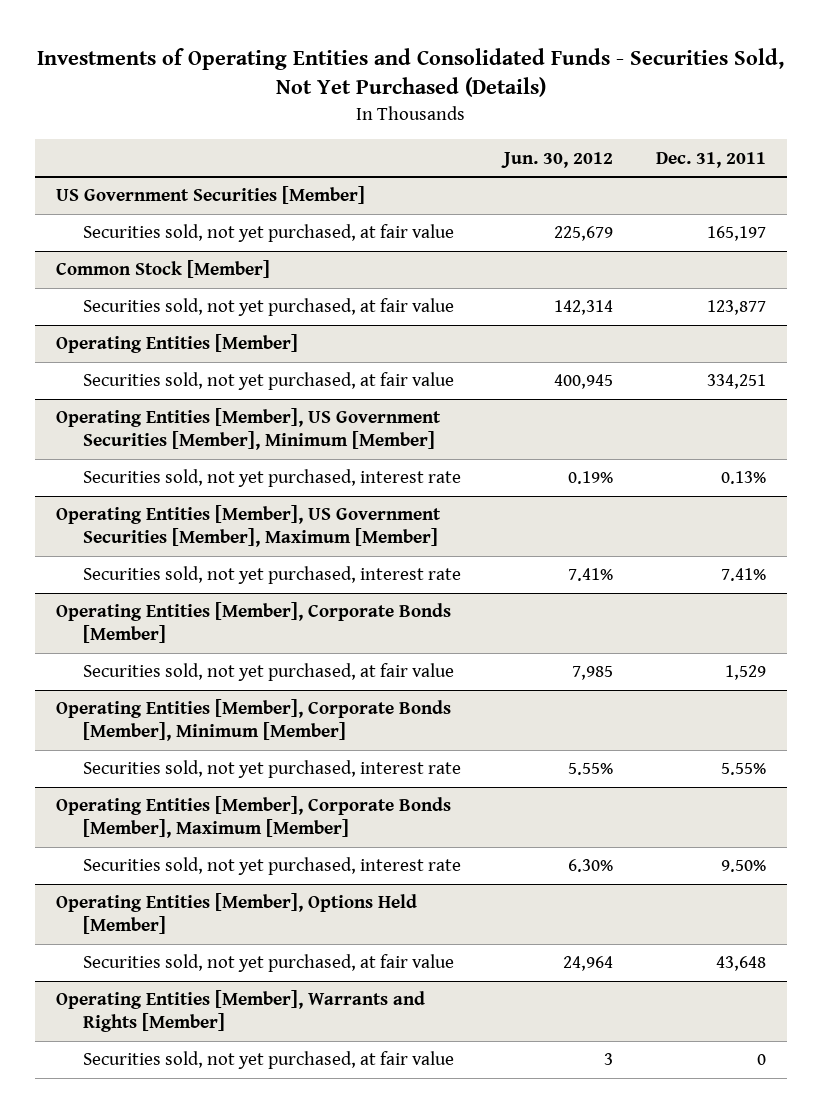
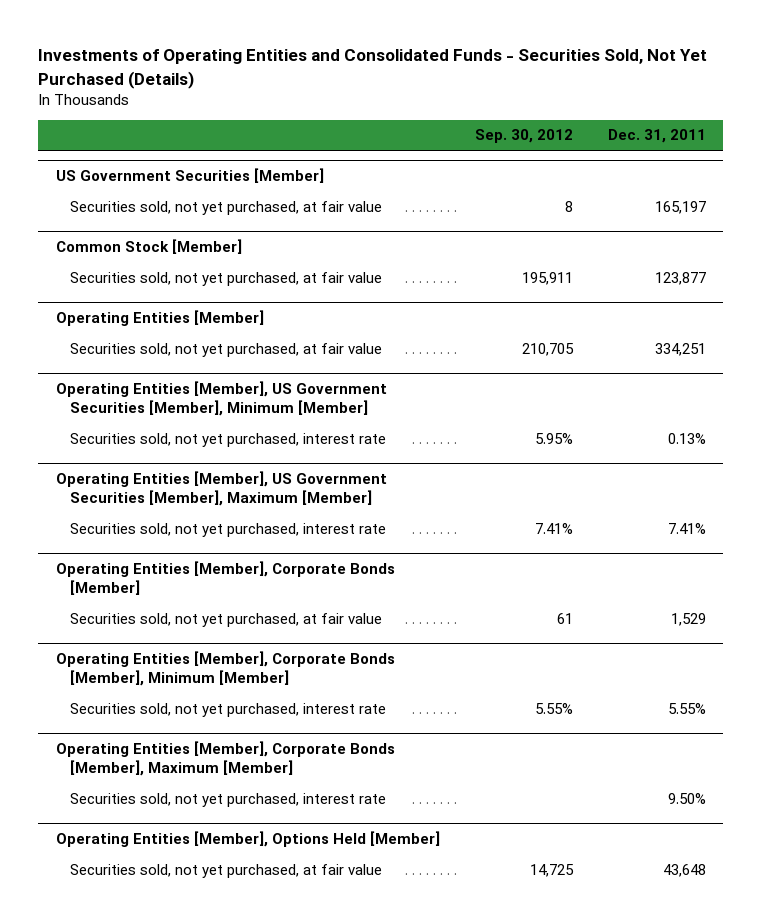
- | Jun. 30, 2012 | Dec. 31, 2011
+ | Sep. 30, 2012 | Dec. 31, 2011
- Operating Entities [Member], Warrants and Rights [Member]
- Securities sold, not yet purchased, at fair value | 3 | 0

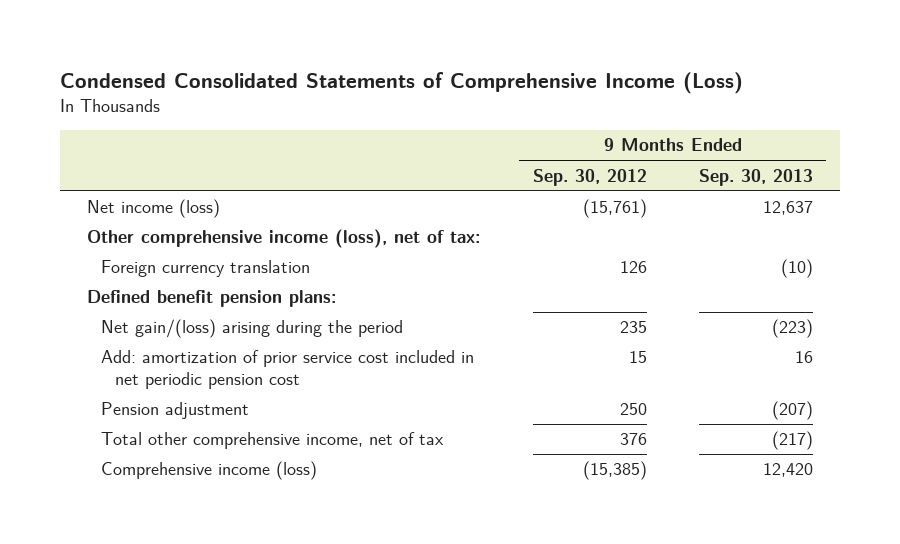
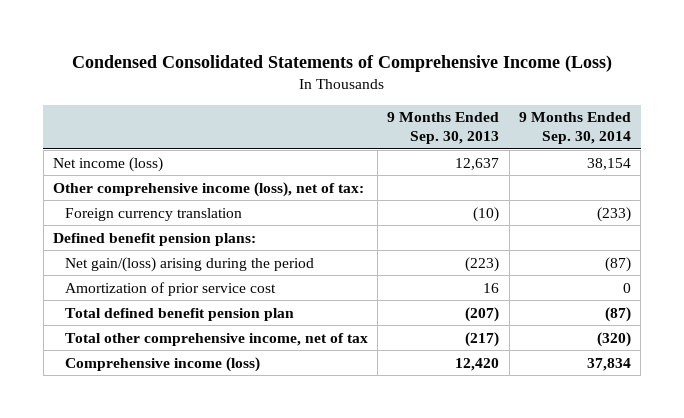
- | 9 Months Ended Sep. 30, 2012 | 9 Months Ended Sep. 30, 2013
+ | 9 Months Ended Sep. 30, 2013 | 9 Months Ended Sep. 30, 2014
- Add: amortization of prior service cost included in net periodic pension cost | 15 | 16
- Pension adjustment | 250 | (207)
+ Amortization of prior service cost | 16 | 0
+ Total defined benefit pension plan | (207) | (87)

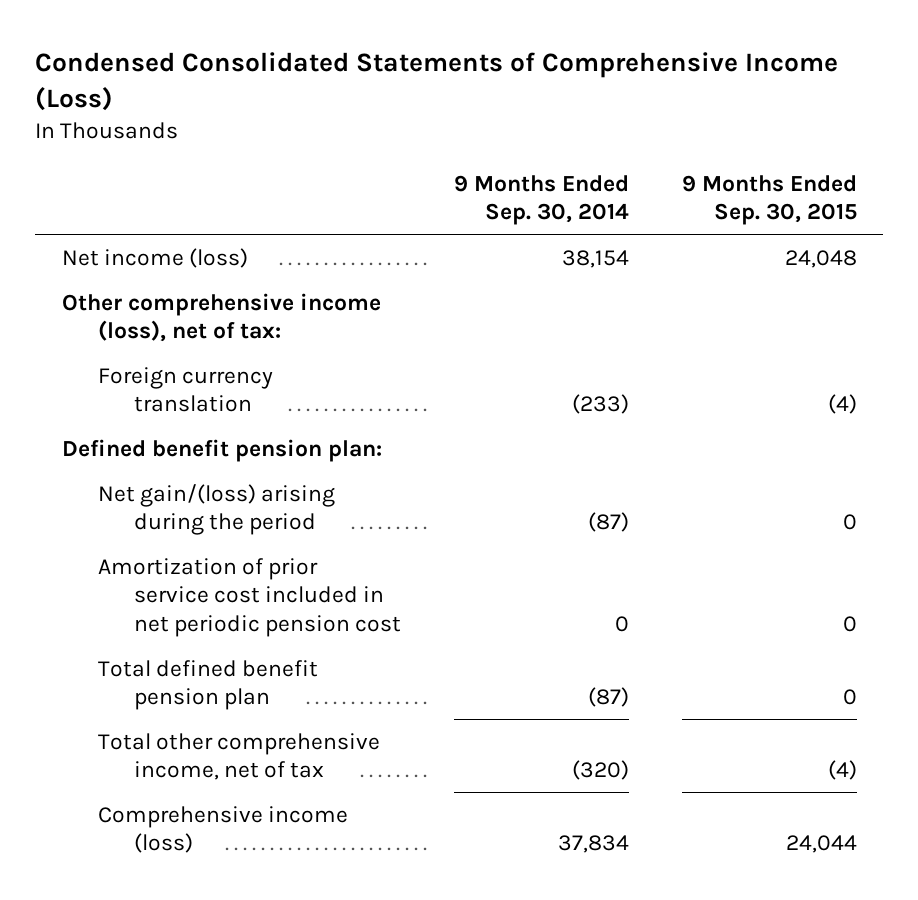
- | 9 Months Ended Sep. 30, 2013 | 9 Months Ended Sep. 30, 2014
+ | 9 Months Ended Sep. 30, 2014 | 9 Months Ended Sep. 30, 2015
- Defined benefit pension plans:
+ Defined benefit pension plan:
- Amortization of prior service cost | 16 | 0
+ Amortization of prior service cost included in net periodic pension cost | 0 | 0

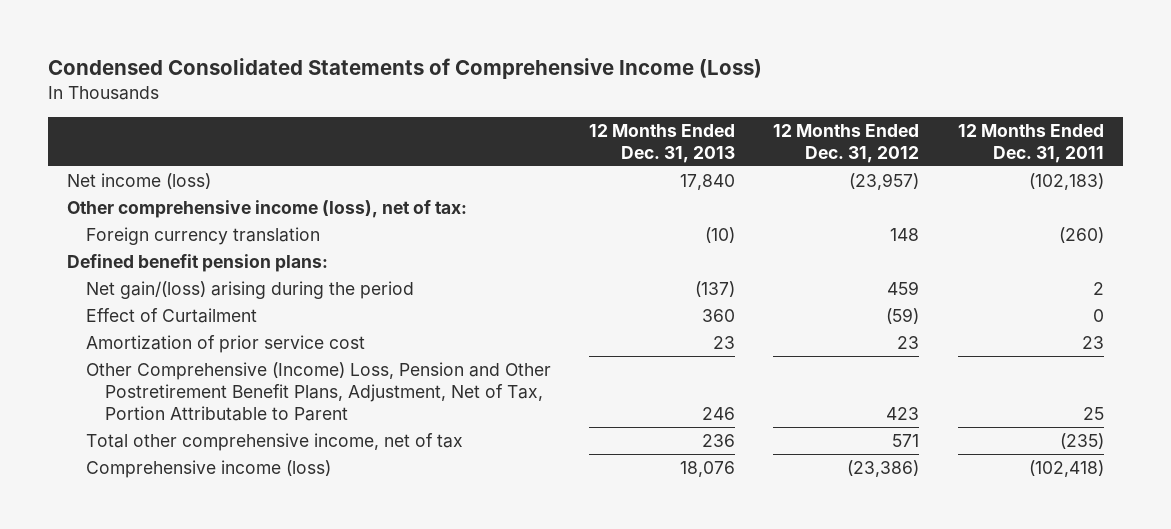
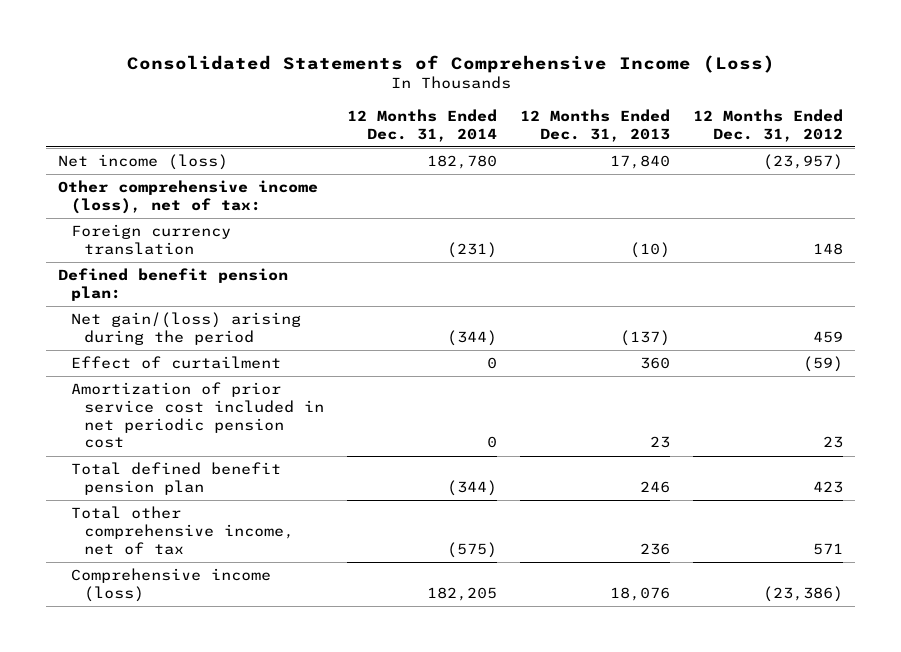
- Condensed Consolidated Statements of Comprehensive Income (Loss)
+ Consolidated Statements of Comprehensive Income (Loss)
- | 12 Months Ended Dec. 31, 2013 | 12 Months Ended Dec. 31, 2012 | 12 Months Ended Dec. 31, 2011
+ | 12 Months Ended Dec. 31, 2014 | 12 Months Ended Dec. 31, 2013 | 12 Months Ended Dec. 31, 2012
- Defined benefit pension plans:
+ Defined benefit pension plan:
- Effect of Curtailment | 360 | (59) | 0
- Amortization of prior service cost | 23 | 23 | 23
- Other Comprehensive (Income) Loss, Pension and Other Postretirement Benefit Plans, Adjustment, Net of Tax, Portion Attributable to Parent | 246 | 423 | 25
+ Effect of curtailment | 0 | 360 | (59)
+ Amortization of prior service cost included in net periodic pension cost | 0 | 23 | 23
+ Total defined benefit pension plan | (344) | 246 | 423

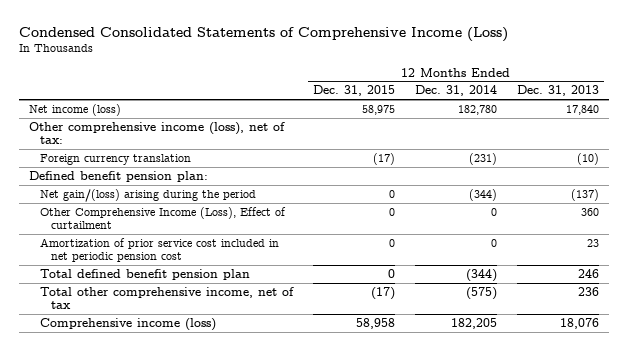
- Consolidated Statements of Comprehensive Income (Loss)
+ Condensed Consolidated Statements of Comprehensive Income (Loss)
- | 12 Months Ended Dec. 31, 2014 | 12 Months Ended Dec. 31, 2013 | 12 Months Ended Dec. 31, 2012
+ | 12 Months Ended Dec. 31, 2015 | 12 Months Ended Dec. 31, 2014 | 12 Months Ended Dec. 31, 2013
- Effect of curtailment | 0 | 360 | (59)
+ Other Comprehensive Income (Loss), Effect of curtailment | 0 | 0 | 360

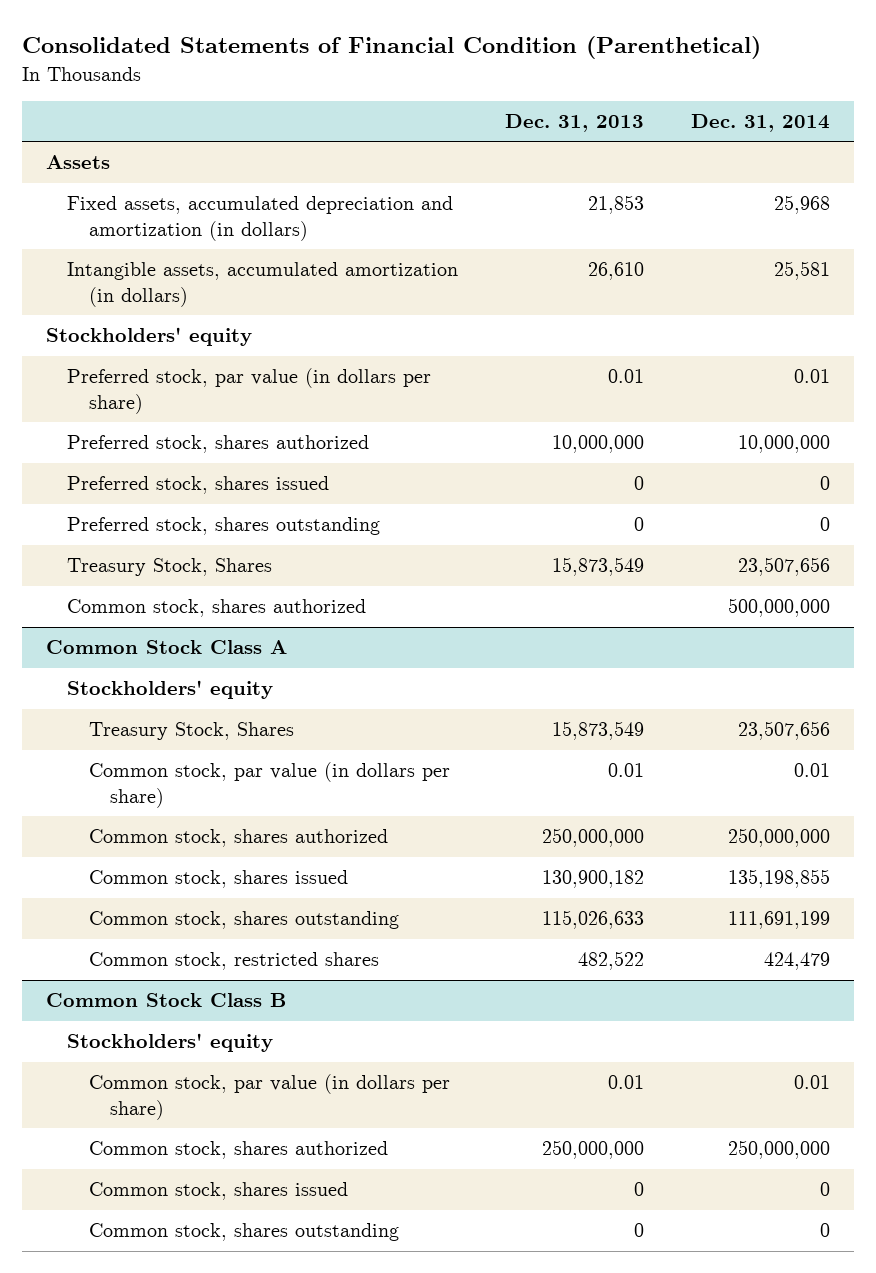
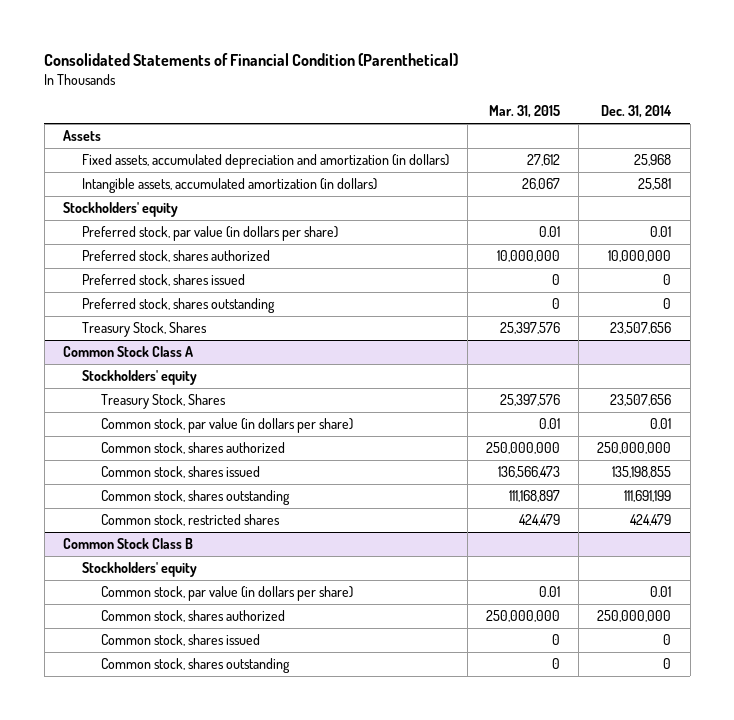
- | Dec. 31, 2013 | Dec. 31, 2014
+ | Mar. 31, 2015 | Dec. 31, 2014
- Common stock, shares authorized | | 500,000,000

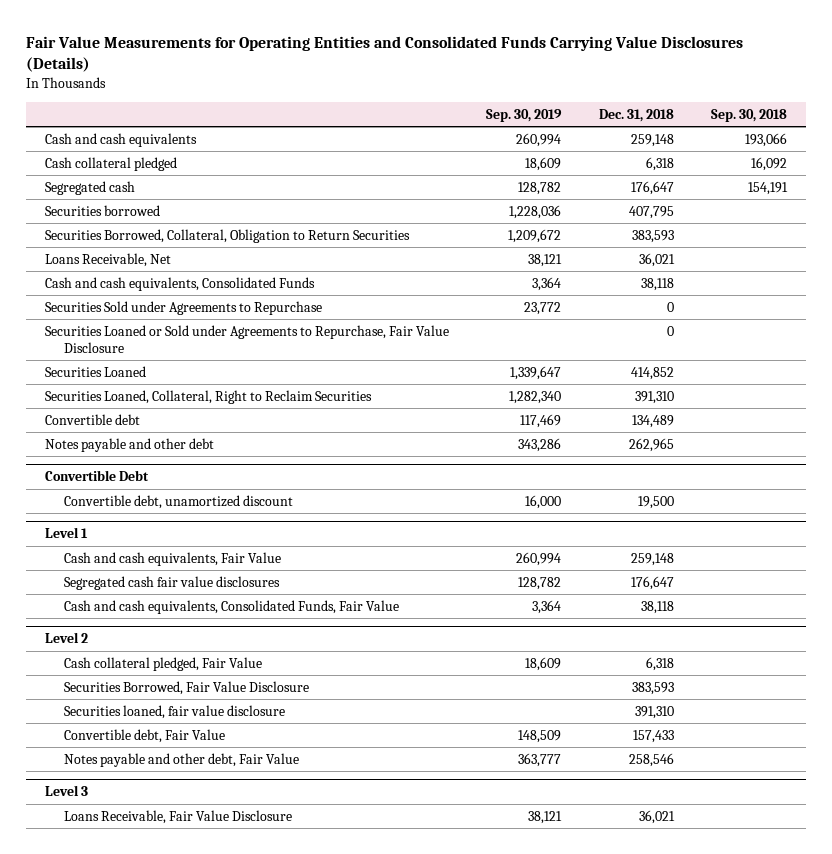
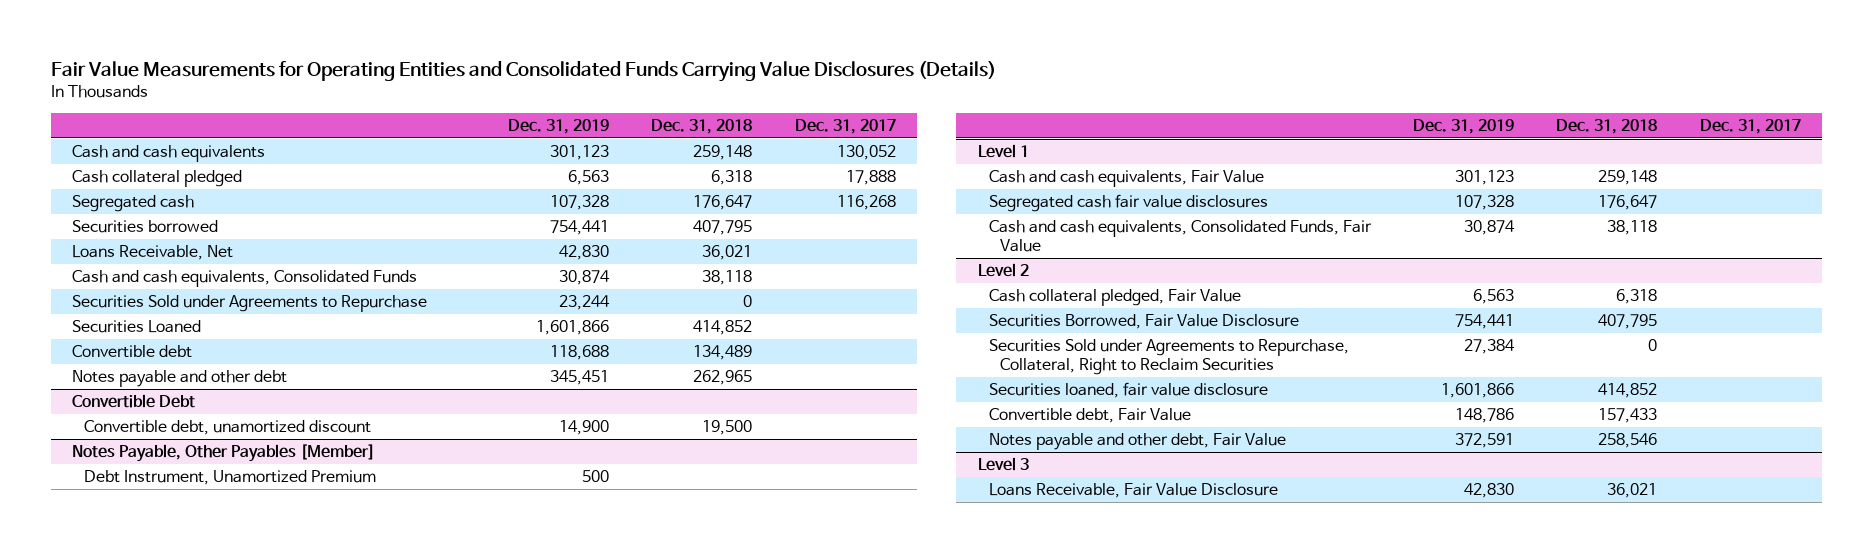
- | Sep. 30, 2019 | Dec. 31, 2018 | Sep. 30, 2018
+ | Dec. 31, 2019 | Dec. 31, 2018 | Dec. 31, 2017
- Securities Borrowed, Collateral, Obligation to Return Securities | 1,209,672 | 383,593 |
- Securities Loaned or Sold under Agreements to Repurchase, Fair Value Disclosure | | 0 |
- Securities Loaned, Collateral, Right to Reclaim Securities | 1,282,340 | 391,310 |
+ Notes Payable, Other Payables [Member]
+ Debt Instrument, Unamortized Premium | 500 | |
@ Level 2
- Securities Borrowed, Fair Value Disclosure | | 383,593 |
- Securities loaned, fair value disclosure | | 391,310 |
+ Securities Borrowed, Fair Value Disclosure | 754,441 | 407,795 |
+ Securities Sold under Agreements to Repurchase, Collateral, Right to Reclaim Securities | 27,384 | 0 |
+ Securities loaned, fair value disclosure | 1,601,866 | 414,852 |

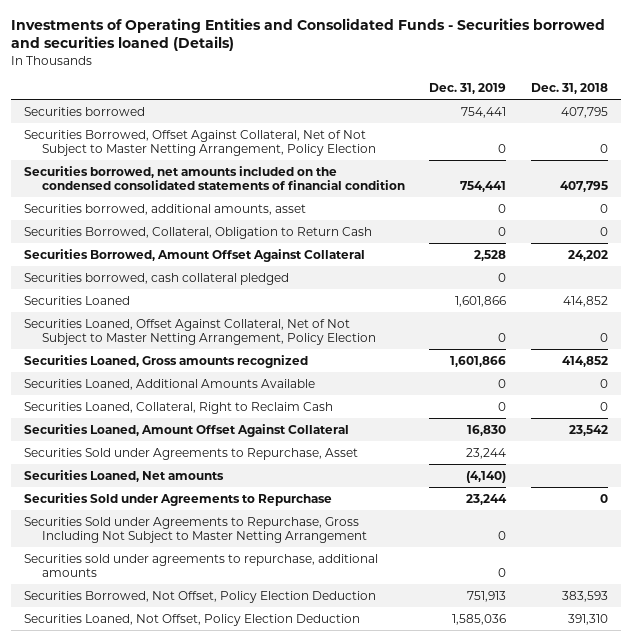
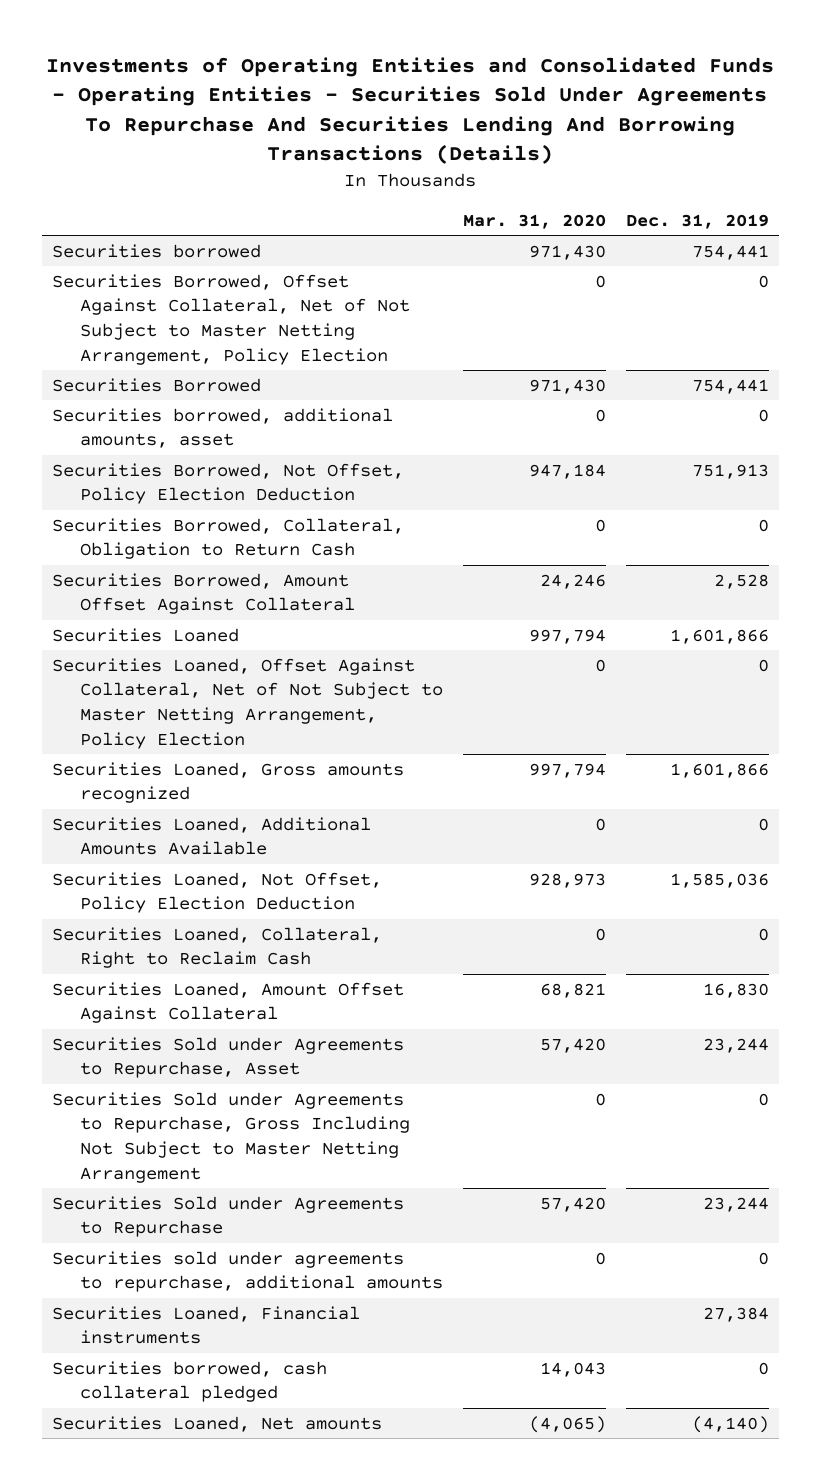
- Investments of Operating Entities and Consolidated Funds - Securities borrowed and securities loaned (Details)
+ Investments of Operating Entities and Consolidated Funds - Operating Entities - Securities Sold Under Agreements To Repurchase And Securities Lending And Borrowing Transactions (Details)
- | Dec. 31, 2019 | Dec. 31, 2018
+ | Mar. 31, 2020 | Dec. 31, 2019
- Securities borrowed, net amounts included on the condensed consolidated statements of financial condition | 754,441 | 407,795
+ Securities Borrowed | 971,430 | 754,441
moved up: Securities Borrowed, Not Offset, Policy Election Deduction | 947,184 | 751,913
moved up: Securities Loaned, Not Offset, Policy Election Deduction | 928,973 | 1,585,036
moved down: Securities Sold under Agreements to Repurchase | 57,420 | 23,244
+ Securities Loaned, Financial instruments | | 27,384
moved down: Securities borrowed, cash collateral pledged | 14,043 | 0
moved down: Securities Loaned, Net amounts | (4,065) | (4,140)

